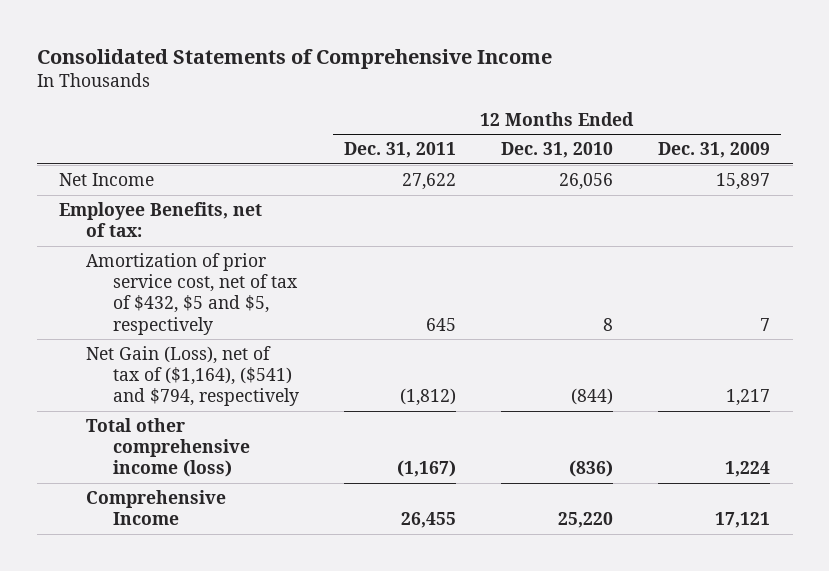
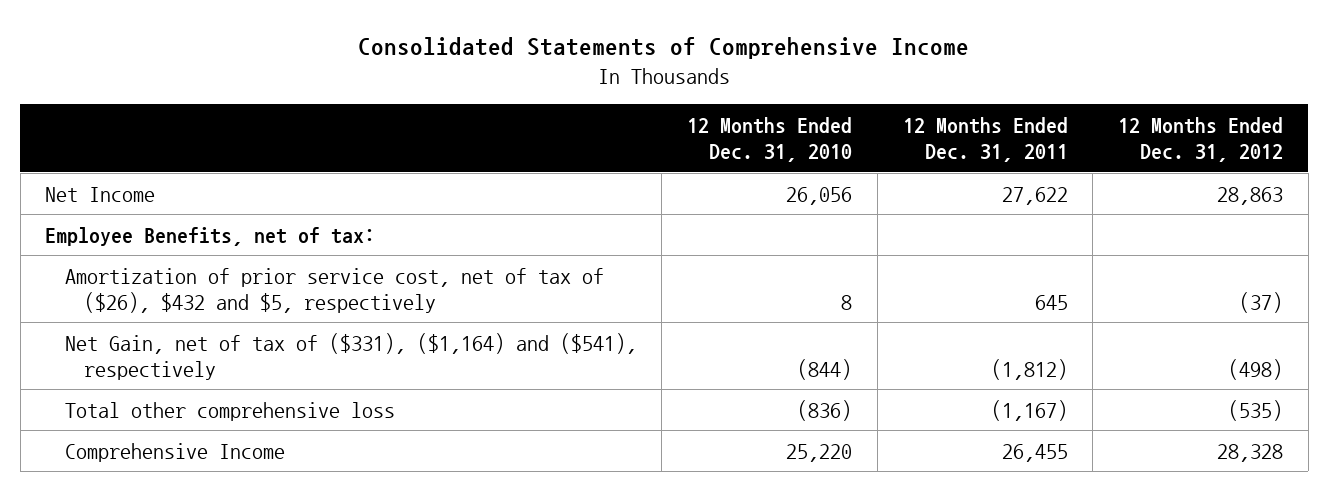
- | 12 Months Ended Dec. 31, 2011 | 12 Months Ended Dec. 31, 2010 | 12 Months Ended Dec. 31, 2009
+ | 12 Months Ended Dec. 31, 2010 | 12 Months Ended Dec. 31, 2011 | 12 Months Ended Dec. 31, 2012
- Amortization of prior service cost, net of tax of $432, $5 and $5, respectively | 645 | 8 | 7
- Net Gain (Loss), net of tax of ($1,164), ($541) and $794, respectively | (1,812) | (844) | 1,217
- Total other comprehensive income (loss) | (1,167) | (836) | 1,224
+ Amortization of prior service cost, net of tax of ($26), $432 and $5, respectively | 8 | 645 | (37)
+ Net Gain, net of tax of ($331), ($1,164) and ($541), respectively | (844) | (1,812) | (498)
+ Total other comprehensive loss | (836) | (1,167) | (535)

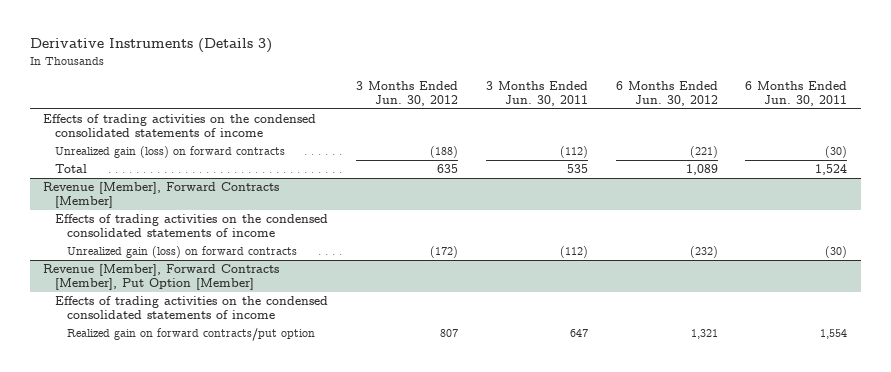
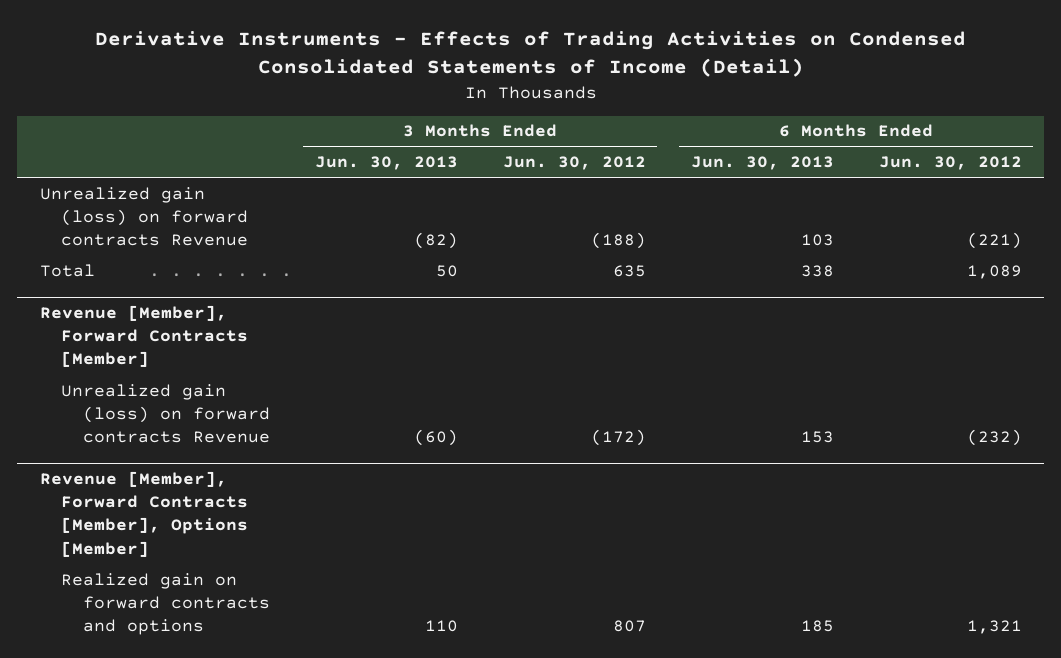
- Derivative Instruments (Details 3)
+ Derivative Instruments - Effects of Trading Activities on Condensed Consolidated Statements of Income (Detail)
- | 3 Months Ended Jun. 30, 2012 | 3 Months Ended Jun. 30, 2011 | 6 Months Ended Jun. 30, 2012 | 6 Months Ended Jun. 30, 2011
+ | 3 Months Ended Jun. 30, 2013 | 3 Months Ended Jun. 30, 2012 | 6 Months Ended Jun. 30, 2013 | 6 Months Ended Jun. 30, 2012
- Effects of trading activities on the condensed consolidated statements of income
- Unrealized gain (loss) on forward contracts | (188) | (112) | (221) | (30)
+ Unrealized gain (loss) on forward contracts Revenue | (82) | (188) | 103 | (221)
@ Revenue [Member], Forward Contracts [Member]
- Effects of trading activities on the condensed consolidated statements of income
- Unrealized gain (loss) on forward contracts | (172) | (112) | (232) | (30)
- Revenue [Member], Forward Contracts [Member], Put Option [Member]
- Effects of trading activities on the condensed consolidated statements of income
- Realized gain on forward contracts/put option | 807 | 647 | 1,321 | 1,554
@ Revenue [Member], Forward Contracts [Member]
+ Unrealized gain (loss) on forward contracts Revenue | (60) | (172) | 153 | (232)
+ Revenue [Member], Forward Contracts [Member], Options [Member]
+ Realized gain on forward contracts and options | 110 | 807 | 185 | 1,321

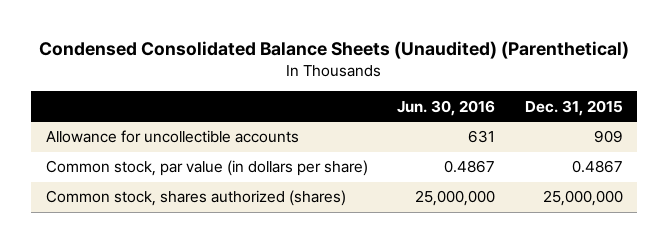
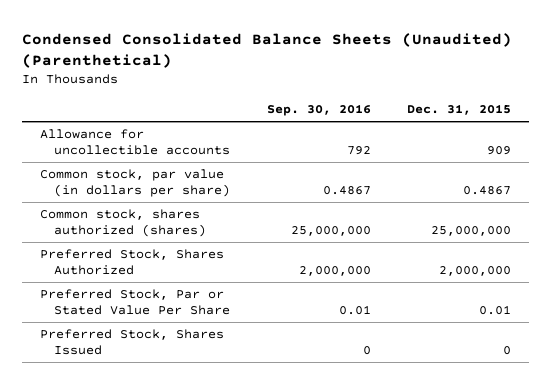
- | Jun. 30, 2016 | Dec. 31, 2015
+ | Sep. 30, 2016 | Dec. 31, 2015
+ Preferred Stock, Shares Authorized | 2,000,000 | 2,000,000
+ Preferred Stock, Par or Stated Value Per Share | 0.01 | 0.01
+ Preferred Stock, Shares Issued | 0 | 0

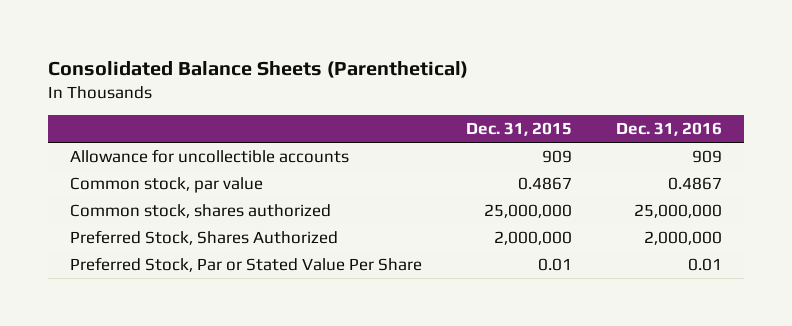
- Condensed Consolidated Balance Sheets (Unaudited) (Parenthetical)
+ Consolidated Balance Sheets (Parenthetical)
- | Sep. 30, 2016 | Dec. 31, 2015
+ | Dec. 31, 2015 | Dec. 31, 2016
- Common stock, par value (in dollars per share) | 0.4867 | 0.4867
- Common stock, shares authorized (shares) | 25,000,000 | 25,000,000
+ Common stock, par value | 0.4867 | 0.4867
+ Common stock, shares authorized | 25,000,000 | 25,000,000
- Preferred Stock, Shares Issued | 0 | 0

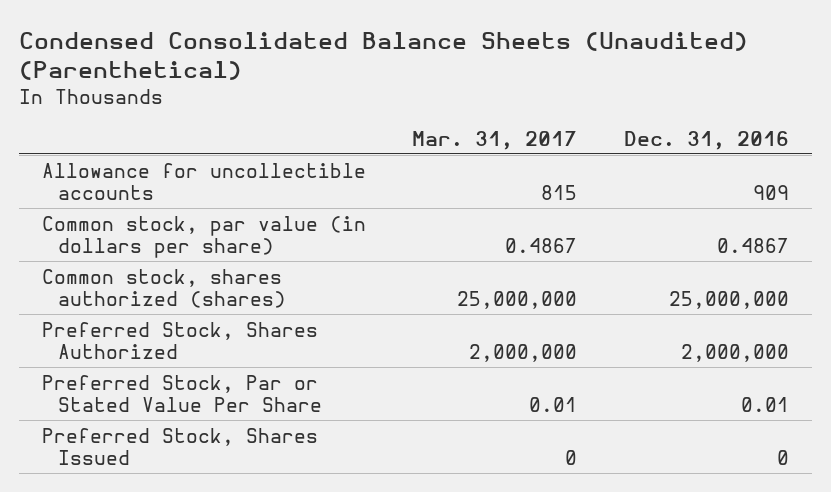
- Consolidated Balance Sheets (Parenthetical)
+ Condensed Consolidated Balance Sheets (Unaudited) (Parenthetical)
- | Dec. 31, 2015 | Dec. 31, 2016
+ | Mar. 31, 2017 | Dec. 31, 2016
- Common stock, par value | 0.4867 | 0.4867
- Common stock, shares authorized | 25,000,000 | 25,000,000
+ Common stock, par value (in dollars per share) | 0.4867 | 0.4867
+ Common stock, shares authorized (shares) | 25,000,000 | 25,000,000
+ Preferred Stock, Shares Issued | 0 | 0

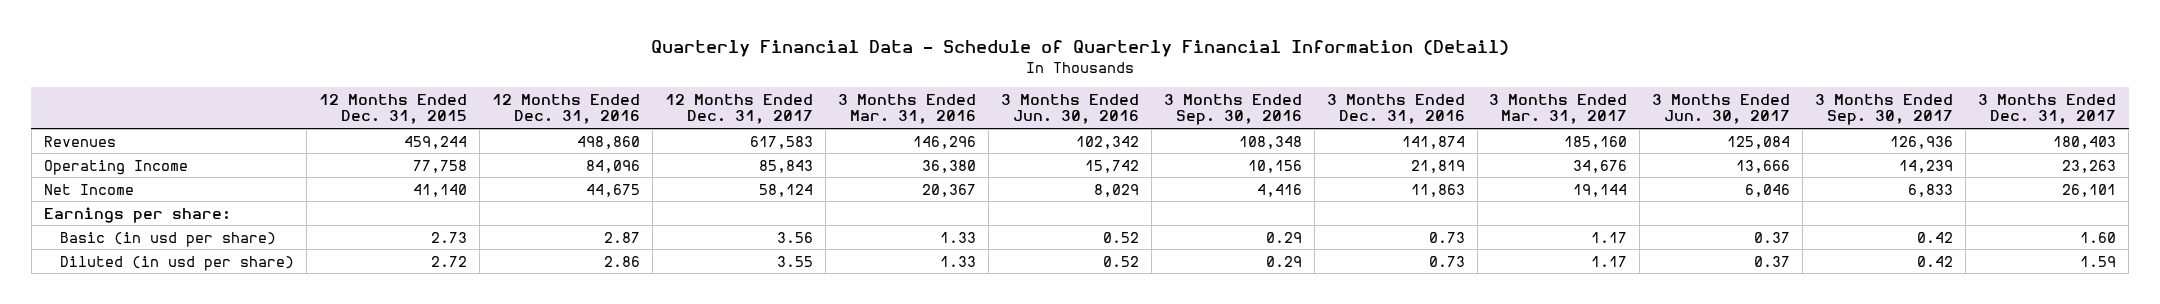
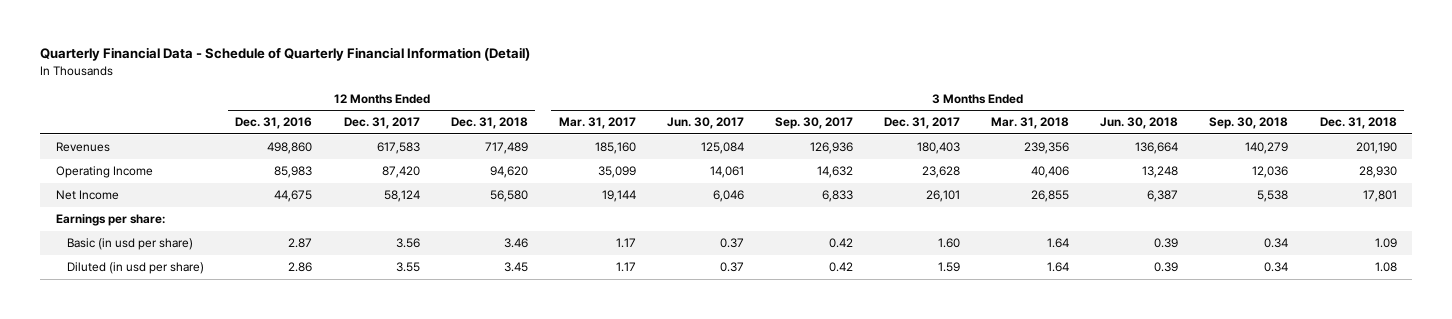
- | 12 Months Ended Dec. 31, 2015 | 12 Months Ended Dec. 31, 2016 | 12 Months Ended Dec. 31, 2017 | 3 Months Ended Mar. 31, 2016 | 3 Months Ended Jun. 30, 2016 | 3 Months Ended Sep. 30, 2016 | 3 Months Ended Dec. 31, 2016 | 3 Months Ended Mar. 31, 2017 | 3 Months Ended Jun. 30, 2017 | 3 Months Ended Sep. 30, 2017 | 3 Months Ended Dec. 31, 2017
+ | 12 Months Ended Dec. 31, 2016 | 12 Months Ended Dec. 31, 2017 | 12 Months Ended Dec. 31, 2018 | 3 Months Ended Mar. 31, 2017 | 3 Months Ended Jun. 30, 2017 | 3 Months Ended Sep. 30, 2017 | 3 Months Ended Dec. 31, 2017 | 3 Months Ended Mar. 31, 2018 | 3 Months Ended Jun. 30, 2018 | 3 Months Ended Sep. 30, 2018 | 3 Months Ended Dec. 31, 2018
- Operating Income | 77,758 | 84,096 | 85,843 | 36,380 | 15,742 | 10,156 | 21,819 | 34,676 | 13,666 | 14,239 | 23,263
+ Operating Income | 85,983 | 87,420 | 94,620 | 35,099 | 14,061 | 14,632 | 23,628 | 40,406 | 13,248 | 12,036 | 28,930

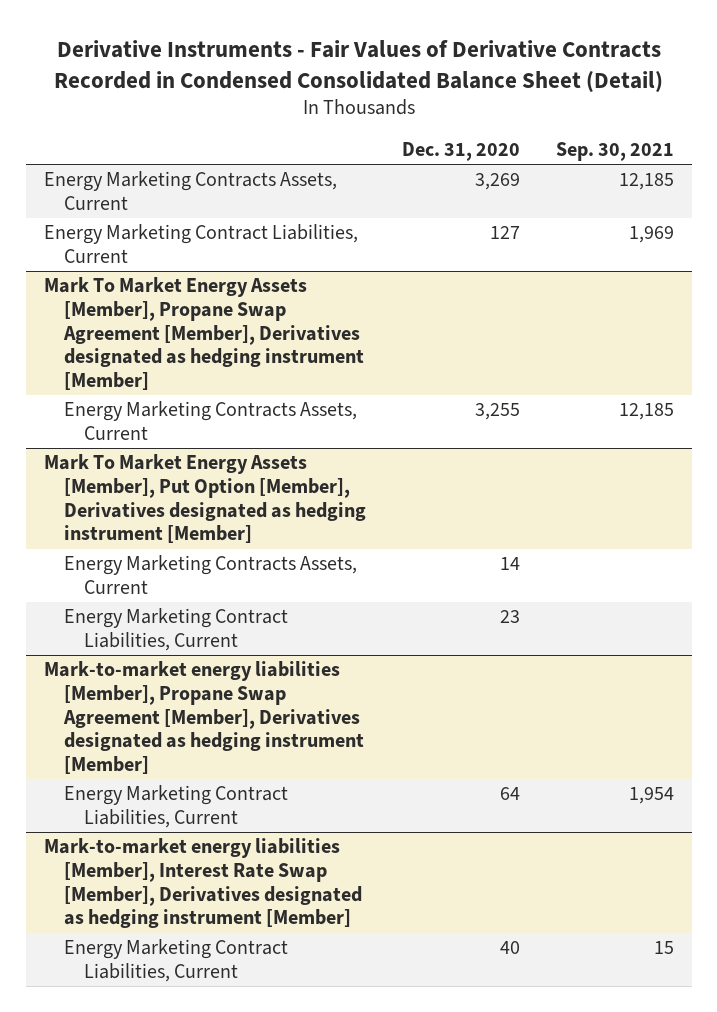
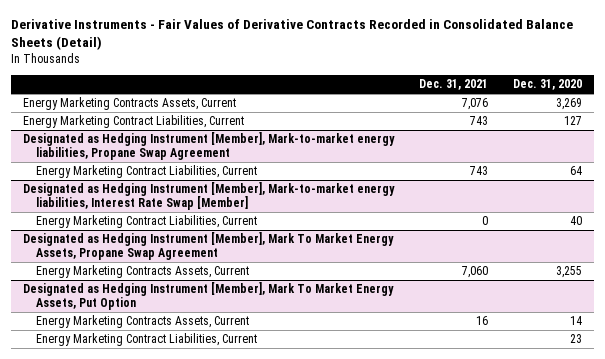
- Derivative Instruments - Fair Values of Derivative Contracts Recorded in Condensed Consolidated Balance Sheet (Detail)
+ Derivative Instruments - Fair Values of Derivative Contracts Recorded in Consolidated Balance Sheets (Detail)
- | Dec. 31, 2020 | Sep. 30, 2021
+ | Dec. 31, 2021 | Dec. 31, 2020
- Mark To Market Energy Assets [Member], Propane Swap Agreement [Member], Derivatives designated as hedging instrument [Member]
+ Designated as Hedging Instrument [Member], Mark-to-market energy liabilities, Propane Swap Agreement
+ Energy Marketing Contract Liabilities, Current | 743 | 64
+ Designated as Hedging Instrument [Member], Mark-to-market energy liabilities, Interest Rate Swap [Member]
+ Energy Marketing Contract Liabilities, Current | 0 | 40
+ Designated as Hedging Instrument [Member], Mark To Market Energy Assets, Propane Swap Agreement
- Mark To Market Energy Assets [Member], Put Option [Member], Derivatives designated as hedging instrument [Member]
+ Designated as Hedging Instrument [Member], Mark To Market Energy Assets, Put Option
- Mark-to-market energy liabilities [Member], Propane Swap Agreement [Member], Derivatives designated as hedging instrument [Member]
- Energy Marketing Contract Liabilities, Current | 64 | 1,954
- Mark-to-market energy liabilities [Member], Interest Rate Swap [Member], Derivatives designated as hedging instrument [Member]
- Energy Marketing Contract Liabilities, Current | 40 | 15

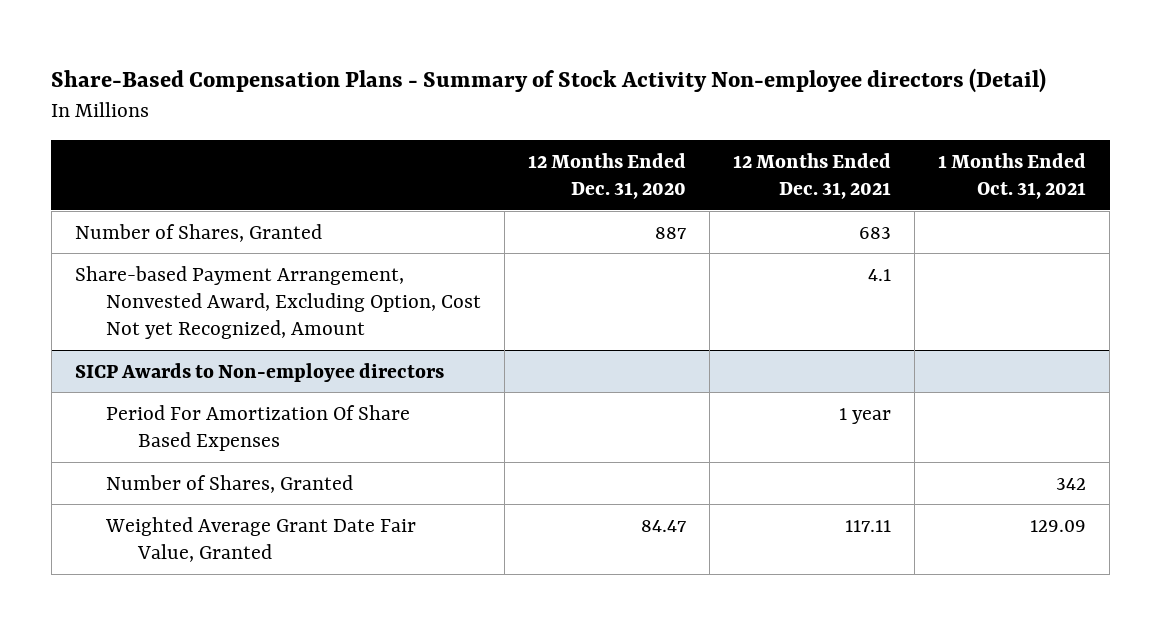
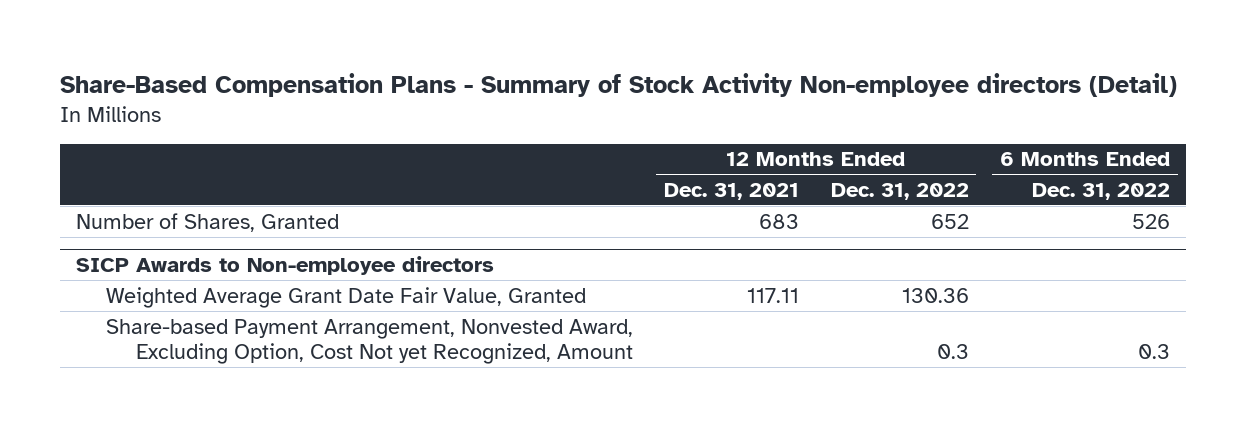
- | 12 Months Ended Dec. 31, 2020 | 12 Months Ended Dec. 31, 2021 | 1 Months Ended Oct. 31, 2021
+ | 12 Months Ended Dec. 31, 2021 | 12 Months Ended Dec. 31, 2022 | 6 Months Ended Dec. 31, 2022
- Share-based Payment Arrangement, Nonvested Award, Excluding Option, Cost Not yet Recognized, Amount | | 4.1 |
@ SICP Awards to Non-employee directors
- Period For Amortization Of Share Based Expenses | | 1 year |
- Number of Shares, Granted | | | 342
+ Share-based Payment Arrangement, Nonvested Award, Excluding Option, Cost Not yet Recognized, Amount | | 0.3 | 0.3

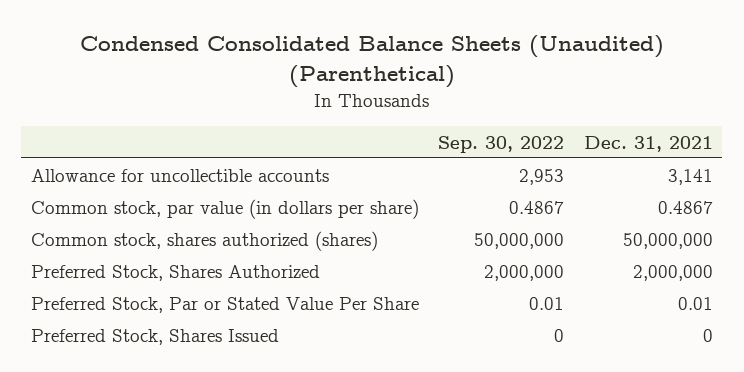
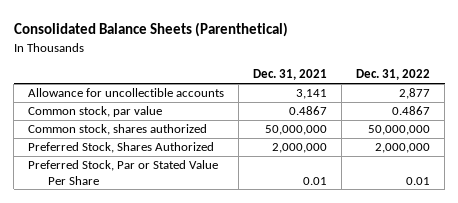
- Condensed Consolidated Balance Sheets (Unaudited) (Parenthetical)
+ Consolidated Balance Sheets (Parenthetical)
- | Sep. 30, 2022 | Dec. 31, 2021
+ | Dec. 31, 2021 | Dec. 31, 2022
- Common stock, par value (in dollars per share) | 0.4867 | 0.4867
- Common stock, shares authorized (shares) | 50,000,000 | 50,000,000
+ Common stock, par value | 0.4867 | 0.4867
+ Common stock, shares authorized | 50,000,000 | 50,000,000
- Preferred Stock, Shares Issued | 0 | 0

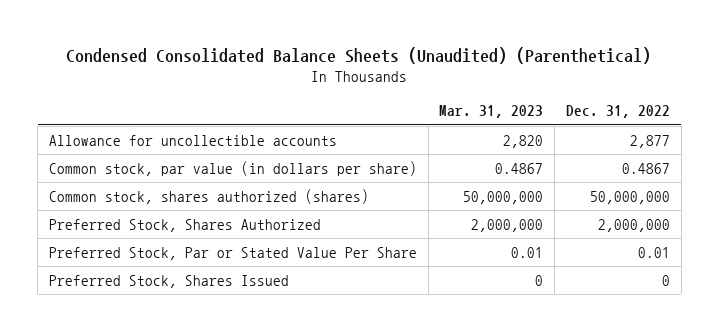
- Consolidated Balance Sheets (Parenthetical)
+ Condensed Consolidated Balance Sheets (Unaudited) (Parenthetical)
- | Dec. 31, 2021 | Dec. 31, 2022
+ | Mar. 31, 2023 | Dec. 31, 2022
- Common stock, par value | 0.4867 | 0.4867
- Common stock, shares authorized | 50,000,000 | 50,000,000
+ Common stock, par value (in dollars per share) | 0.4867 | 0.4867
+ Common stock, shares authorized (shares) | 50,000,000 | 50,000,000
+ Preferred Stock, Shares Issued | 0 | 0

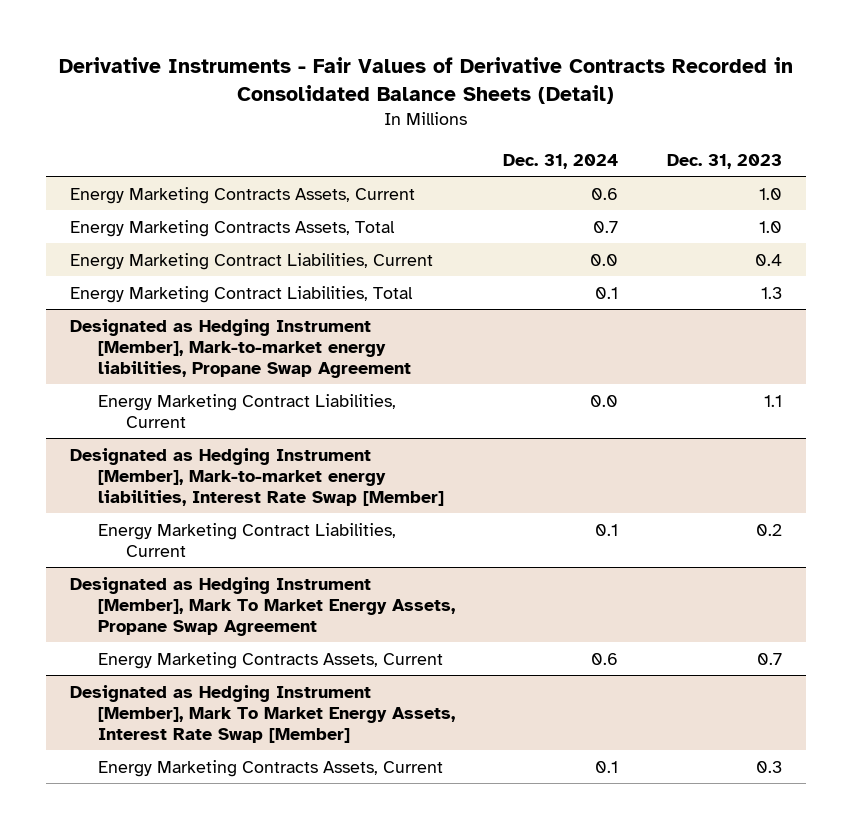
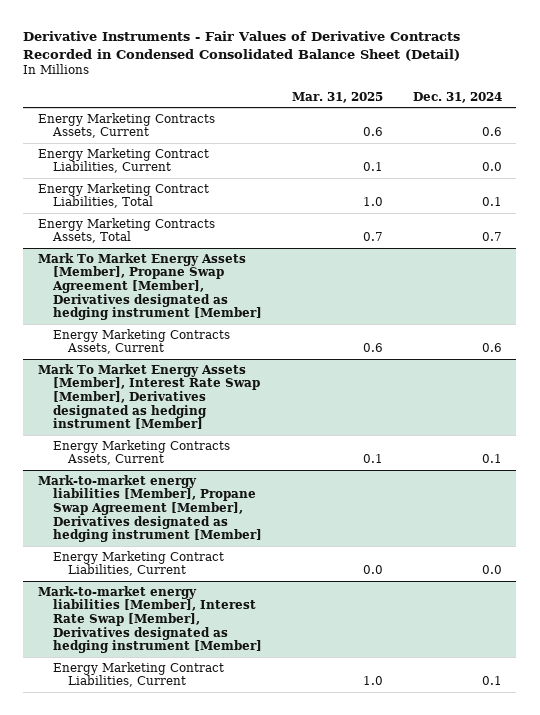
- Derivative Instruments - Fair Values of Derivative Contracts Recorded in Consolidated Balance Sheets (Detail)
+ Derivative Instruments - Fair Values of Derivative Contracts Recorded in Condensed Consolidated Balance Sheet (Detail)
- | Dec. 31, 2024 | Dec. 31, 2023
+ | Mar. 31, 2025 | Dec. 31, 2024
- Designated as Hedging Instrument [Member], Mark-to-market energy liabilities, Propane Swap Agreement
- Energy Marketing Contract Liabilities, Current | 0.0 | 1.1
- Designated as Hedging Instrument [Member], Mark-to-market energy liabilities, Interest Rate Swap [Member]
- Energy Marketing Contract Liabilities, Current | 0.1 | 0.2
- Designated as Hedging Instrument [Member], Mark To Market Energy Assets, Propane Swap Agreement
moved down: Energy Marketing Contracts Assets, Total | 0.7 | 0.7
+ Mark To Market Energy Assets [Member], Propane Swap Agreement [Member], Derivatives designated as hedging instrument [Member]
- Designated as Hedging Instrument [Member], Mark To Market Energy Assets, Interest Rate Swap [Member]
+ Mark To Market Energy Assets [Member], Interest Rate Swap [Member], Derivatives designated as hedging instrument [Member]
+ Mark-to-market energy liabilities [Member], Propane Swap Agreement [Member], Derivatives designated as hedging instrument [Member]
+ Energy Marketing Contract Liabilities, Current | 0.0 | 0.0
+ Mark-to-market energy liabilities [Member], Interest Rate Swap [Member], Derivatives designated as hedging instrument [Member]
+ Energy Marketing Contract Liabilities, Current | 1.0 | 0.1

